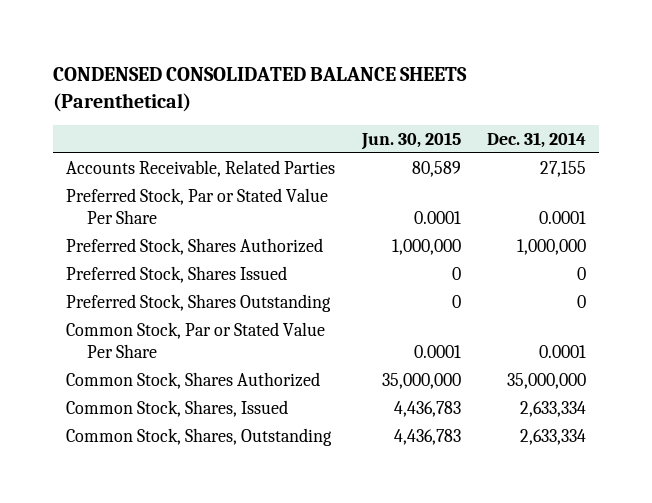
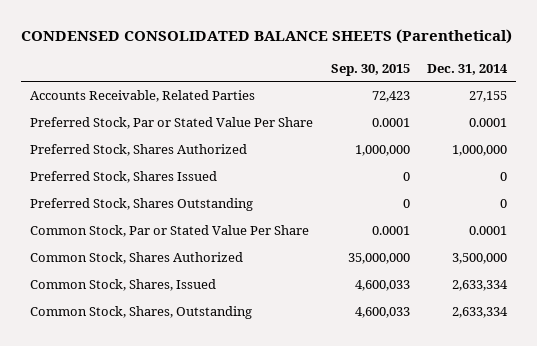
- | Jun. 30, 2015 | Dec. 31, 2014
+ | Sep. 30, 2015 | Dec. 31, 2014
- Common Stock, Shares Authorized | 35,000,000 | 35,000,000
+ Common Stock, Shares Authorized | 35,000,000 | 3,500,000

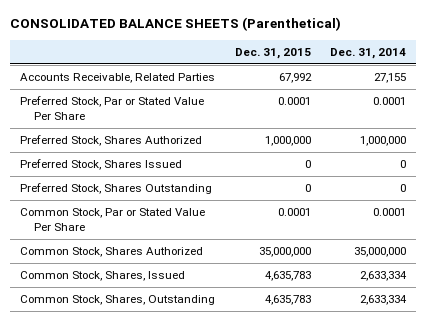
- CONDENSED CONSOLIDATED BALANCE SHEETS (Parenthetical)
+ CONSOLIDATED BALANCE SHEETS (Parenthetical)
- | Sep. 30, 2015 | Dec. 31, 2014
+ | Dec. 31, 2015 | Dec. 31, 2014
- Common Stock, Shares Authorized | 35,000,000 | 3,500,000
+ Common Stock, Shares Authorized | 35,000,000 | 35,000,000

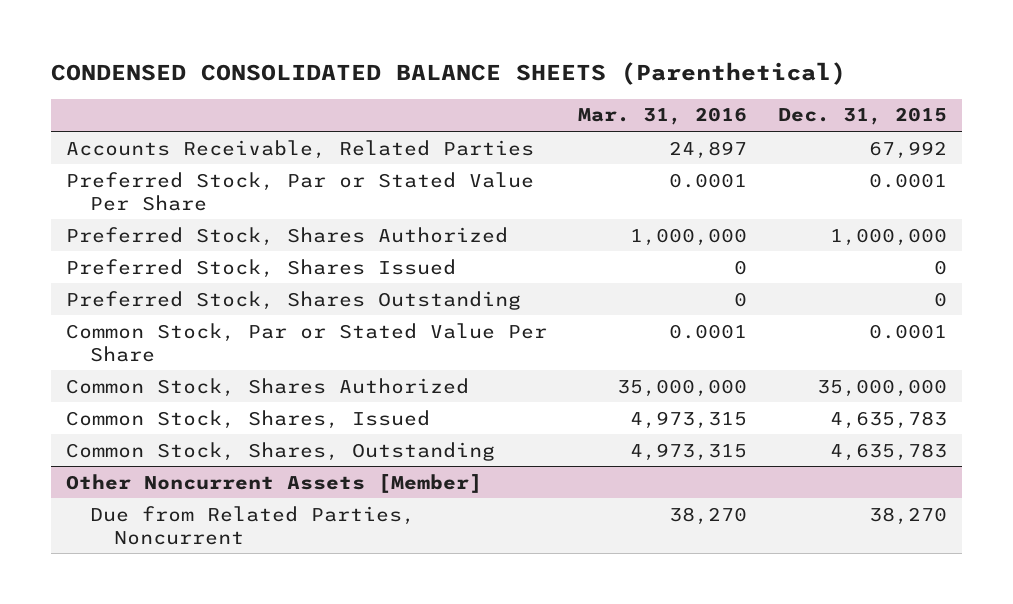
- CONSOLIDATED BALANCE SHEETS (Parenthetical)
+ CONDENSED CONSOLIDATED BALANCE SHEETS (Parenthetical)
- | Dec. 31, 2015 | Dec. 31, 2014
+ | Mar. 31, 2016 | Dec. 31, 2015
+ Other Noncurrent Assets [Member]
+ Due from Related Parties, Noncurrent | 38,270 | 38,270

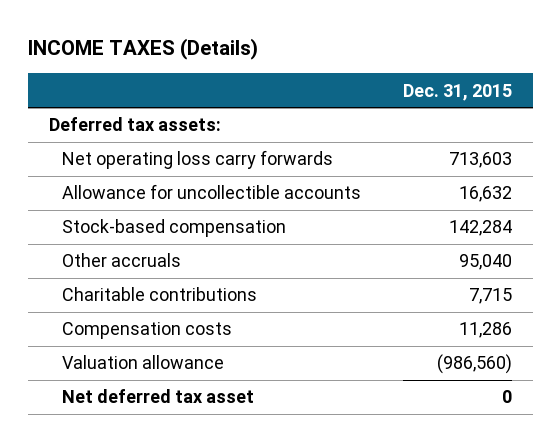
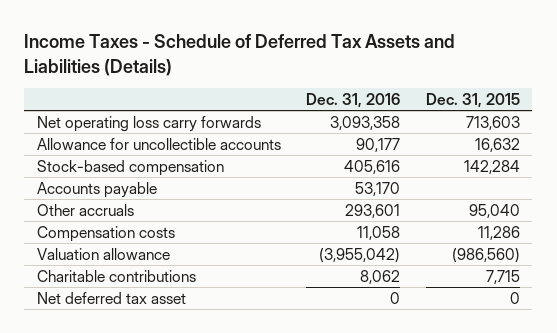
- INCOME TAXES (Details)
+ Income Taxes - Schedule of Deferred Tax Assets and Liabilities (Details)
- | Dec. 31, 2015
+ | Dec. 31, 2016 | Dec. 31, 2015
- Deferred tax assets:
+ Accounts payable | 53,170 |
moved down: Charitable contributions | 8,062 | 7,715

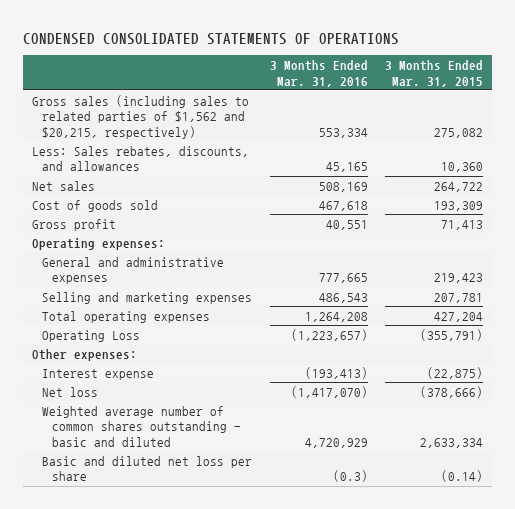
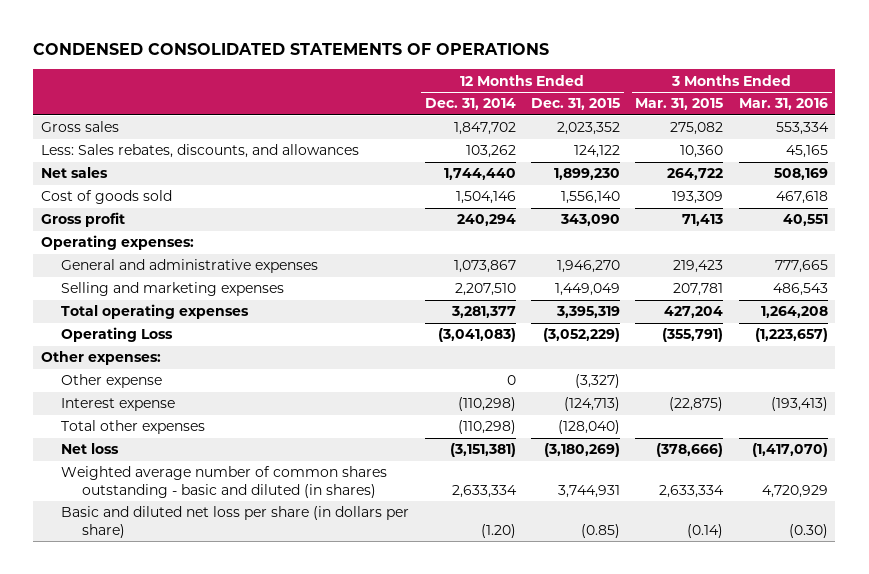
- | 3 Months Ended Mar. 31, 2016 | 3 Months Ended Mar. 31, 2015
+ | 12 Months Ended Dec. 31, 2014 | 12 Months Ended Dec. 31, 2015 | 3 Months Ended Mar. 31, 2015 | 3 Months Ended Mar. 31, 2016
- Gross sales (including sales to related parties of $1,562 and $20,215, respectively) | 553,334 | 275,082
+ Gross sales | 1,847,702 | 2,023,352 | 275,082 | 553,334
+ Other expense | 0 | (3,327) | |
+ Total other expenses | (110,298) | (128,040) | |
- Weighted average number of common shares outstanding - basic and diluted | 4,720,929 | 2,633,334
- Basic and diluted net loss per share | (0.3) | (0.14)
+ Weighted average number of common shares outstanding - basic and diluted (in shares) | 2,633,334 | 3,744,931 | 2,633,334 | 4,720,929
+ Basic and diluted net loss per share (in dollars per share) | (1.20) | (0.85) | (0.14) | (0.30)

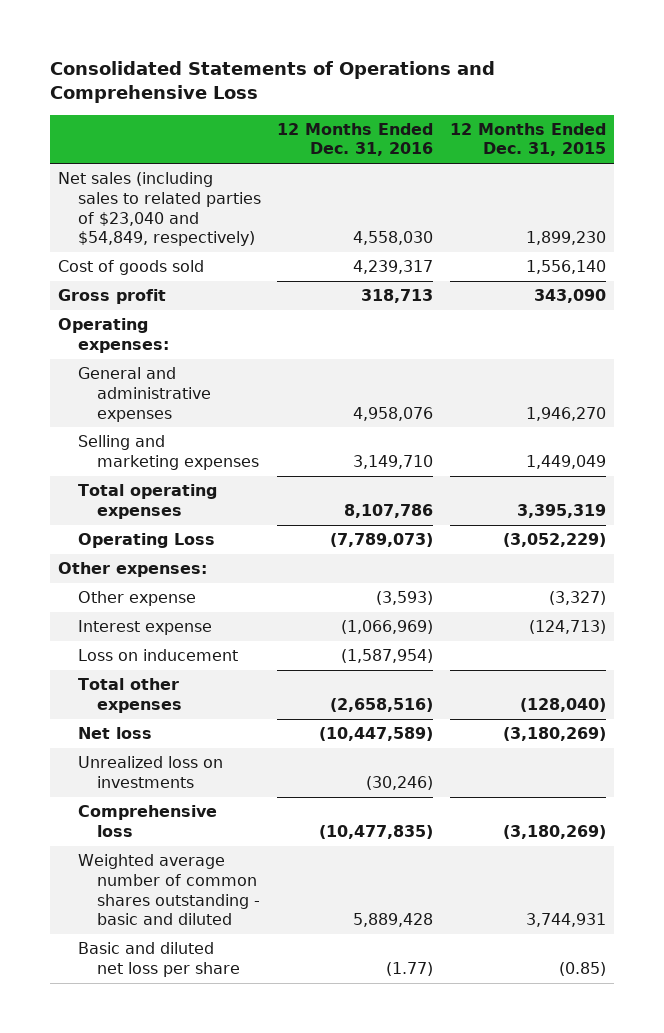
- CONDENSED CONSOLIDATED STATEMENTS OF OPERATIONS
+ Consolidated Statements of Operations and Comprehensive Loss
- | 12 Months Ended Dec. 31, 2014 | 12 Months Ended Dec. 31, 2015 | 3 Months Ended Mar. 31, 2015 | 3 Months Ended Mar. 31, 2016
+ | 12 Months Ended Dec. 31, 2016 | 12 Months Ended Dec. 31, 2015
- Gross sales | 1,847,702 | 2,023,352 | 275,082 | 553,334
- Less: Sales rebates, discounts, and allowances | 103,262 | 124,122 | 10,360 | 45,165
- Net sales | 1,744,440 | 1,899,230 | 264,722 | 508,169
+ Net sales (including sales to related parties of $23,040 and $54,849, respectively) | 4,558,030 | 1,899,230
+ Loss on inducement | (1,587,954) |
- Weighted average number of common shares outstanding - basic and diluted (in shares) | 2,633,334 | 3,744,931 | 2,633,334 | 4,720,929
- Basic and diluted net loss per share (in dollars per share) | (1.20) | (0.85) | (0.14) | (0.30)
+ Unrealized loss on investments | (30,246) |
+ Comprehensive loss | (10,477,835) | (3,180,269)
+ Weighted average number of common shares outstanding - basic and diluted | 5,889,428 | 3,744,931
+ Basic and diluted net loss per share | (1.77) | (0.85)

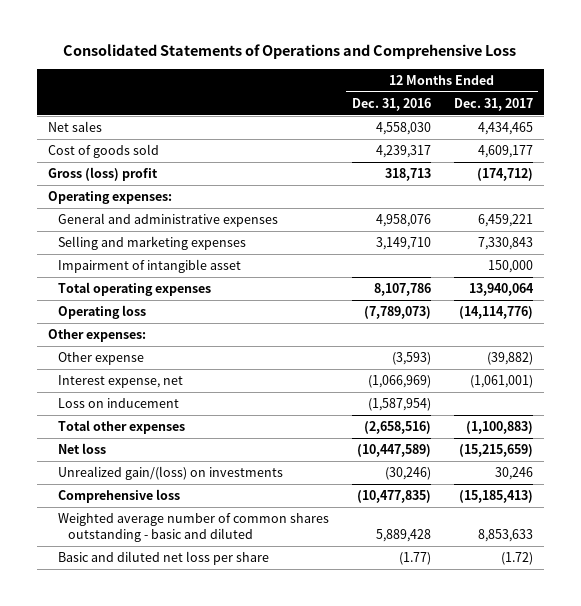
- | 12 Months Ended Dec. 31, 2016 | 12 Months Ended Dec. 31, 2015
+ | 12 Months Ended Dec. 31, 2016 | 12 Months Ended Dec. 31, 2017
- Net sales (including sales to related parties of $23,040 and $54,849, respectively) | 4,558,030 | 1,899,230
+ Net sales | 4,558,030 | 4,434,465
- Gross profit | 318,713 | 343,090
+ Gross (loss) profit | 318,713 | (174,712)
+ Impairment of intangible asset | | 150,000
- Operating Loss | (7,789,073) | (3,052,229)
+ Operating loss | (7,789,073) | (14,114,776)
- Interest expense | (1,066,969) | (124,713)
+ Interest expense, net | (1,066,969) | (1,061,001)
- Unrealized loss on investments | (30,246) |
+ Unrealized gain/(loss) on investments | (30,246) | 30,246

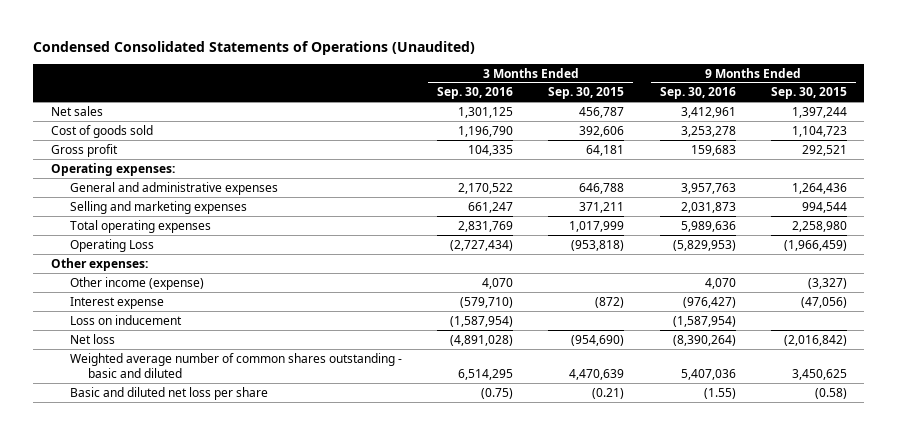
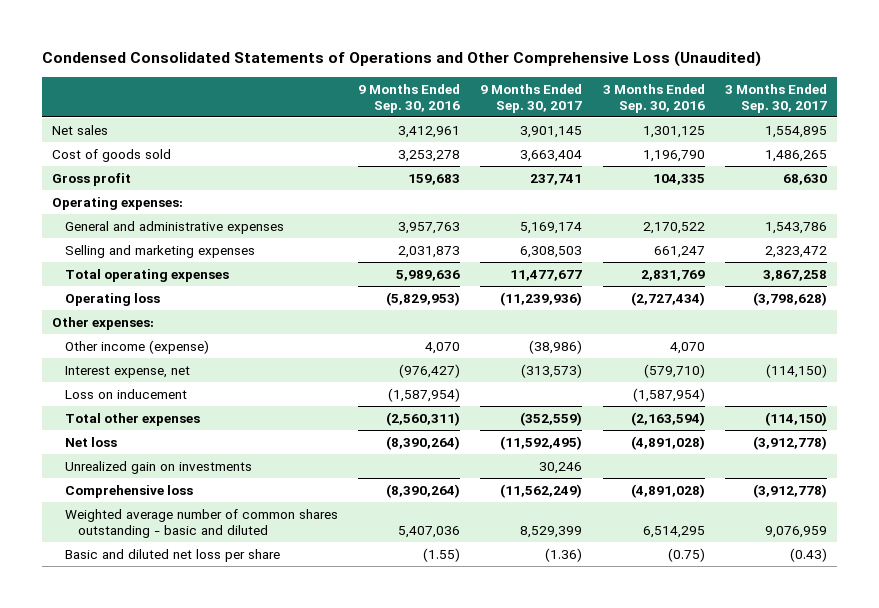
- Condensed Consolidated Statements of Operations (Unaudited)
+ Condensed Consolidated Statements of Operations and Other Comprehensive Loss (Unaudited)
- | 3 Months Ended Sep. 30, 2016 | 3 Months Ended Sep. 30, 2015 | 9 Months Ended Sep. 30, 2016 | 9 Months Ended Sep. 30, 2015
+ | 9 Months Ended Sep. 30, 2016 | 9 Months Ended Sep. 30, 2017 | 3 Months Ended Sep. 30, 2016 | 3 Months Ended Sep. 30, 2017
- Operating Loss | (2,727,434) | (953,818) | (5,829,953) | (1,966,459)
+ Operating loss | (5,829,953) | (11,239,936) | (2,727,434) | (3,798,628)
- Interest expense | (579,710) | (872) | (976,427) | (47,056)
+ Interest expense, net | (976,427) | (313,573) | (579,710) | (114,150)
+ Total other expenses | (2,560,311) | (352,559) | (2,163,594) | (114,150)
+ Unrealized gain on investments | | 30,246 | |
+ Comprehensive loss | (8,390,264) | (11,562,249) | (4,891,028) | (3,912,778)

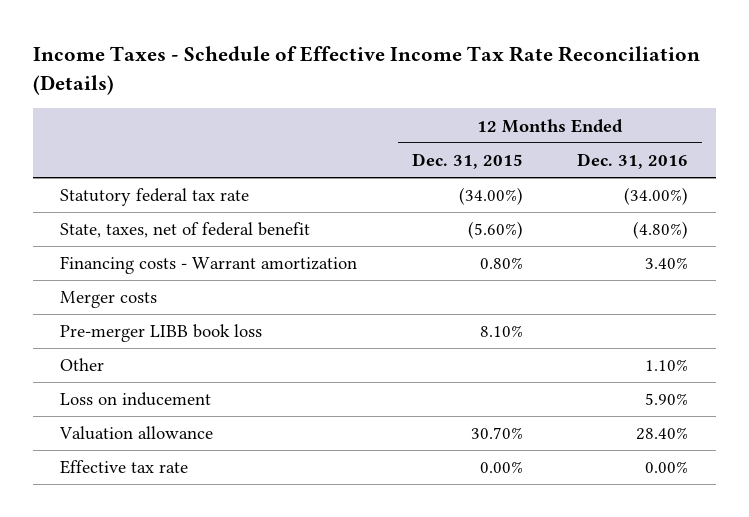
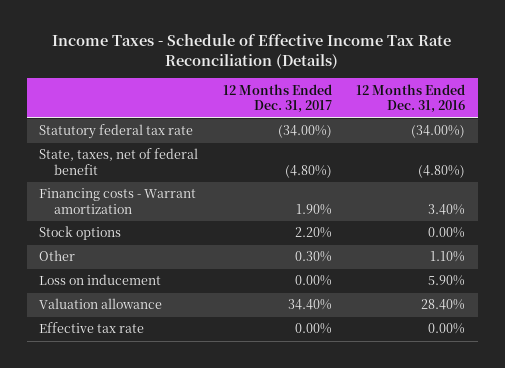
- | 12 Months Ended Dec. 31, 2015 | 12 Months Ended Dec. 31, 2016
+ | 12 Months Ended Dec. 31, 2017 | 12 Months Ended Dec. 31, 2016
- Merger costs
- Pre-merger LIBB book loss | 8.10% |
+ Stock options | 2.20% | 0.00%

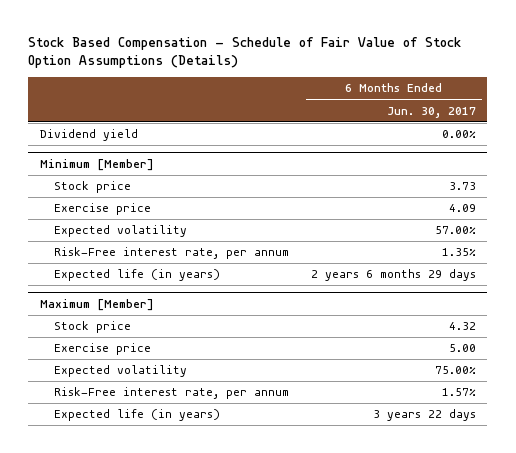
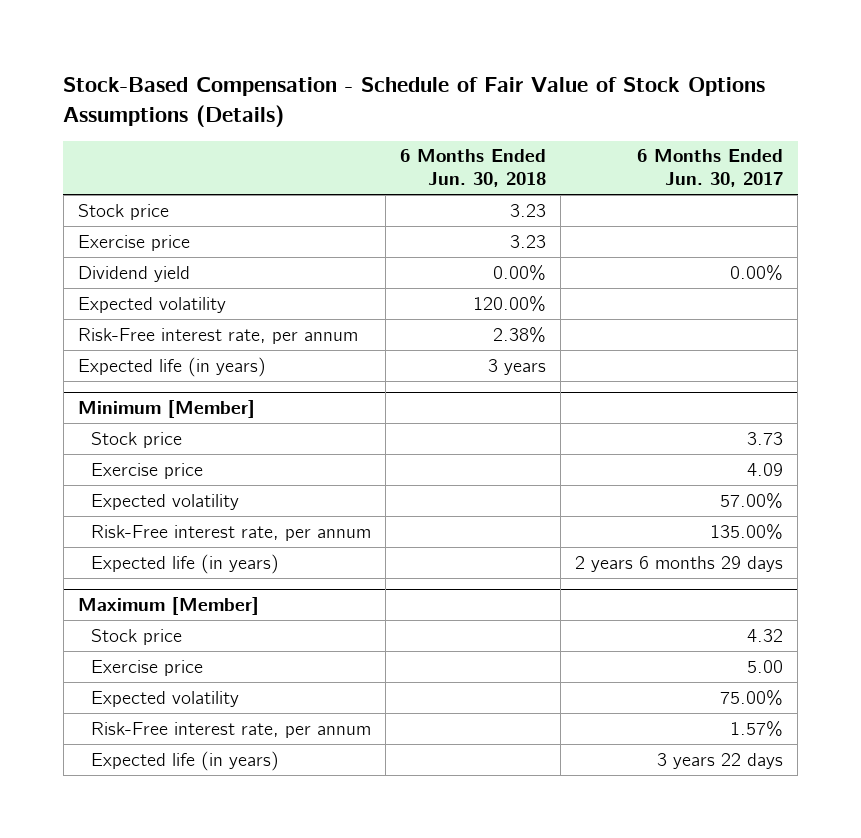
- Stock Based Compensation - Schedule of Fair Value of Stock Option Assumptions (Details)
+ Stock-Based Compensation - Schedule of Fair Value of Stock Options Assumptions (Details)
- | 6 Months Ended Jun. 30, 2017
+ | 6 Months Ended Jun. 30, 2018 | 6 Months Ended Jun. 30, 2017
+ Stock price | 3.23 |
+ Exercise price | 3.23 |
+ Expected volatility | 120.00% |
+ Risk-Free interest rate, per annum | 2.38% |
+ Expected life (in years) | 3 years |
@ Minimum [Member]
- Risk-Free interest rate, per annum | 1.35%
+ Risk-Free interest rate, per annum | | 135.00%

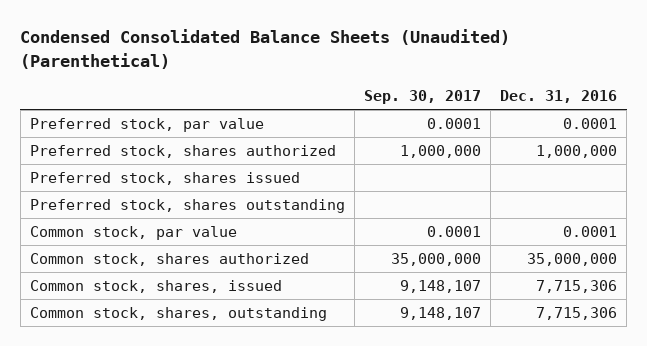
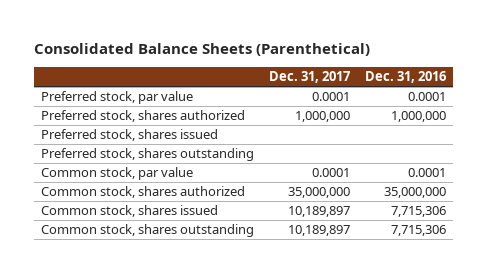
- Condensed Consolidated Balance Sheets (Unaudited) (Parenthetical)
+ Consolidated Balance Sheets (Parenthetical)
- | Sep. 30, 2017 | Dec. 31, 2016
+ | Dec. 31, 2017 | Dec. 31, 2016
- Common stock, shares, issued | 9,148,107 | 7,715,306
- Common stock, shares, outstanding | 9,148,107 | 7,715,306
+ Common stock, shares issued | 10,189,897 | 7,715,306
+ Common stock, shares outstanding | 10,189,897 | 7,715,306

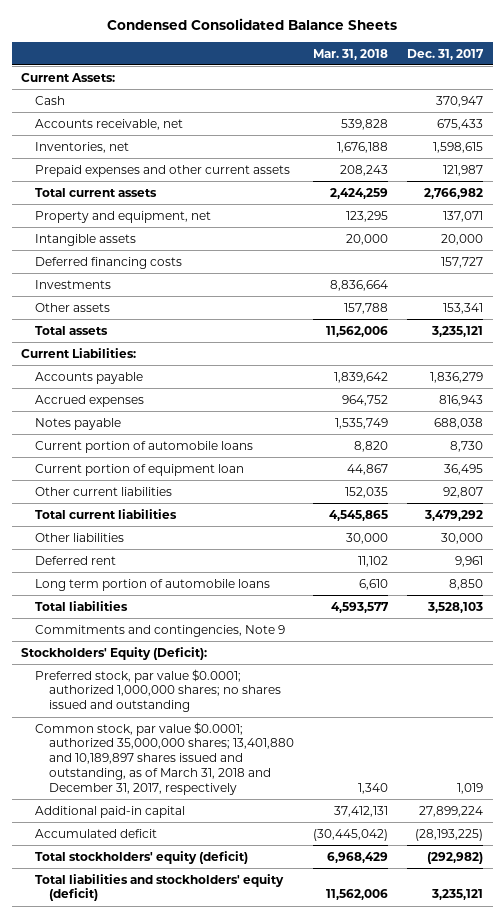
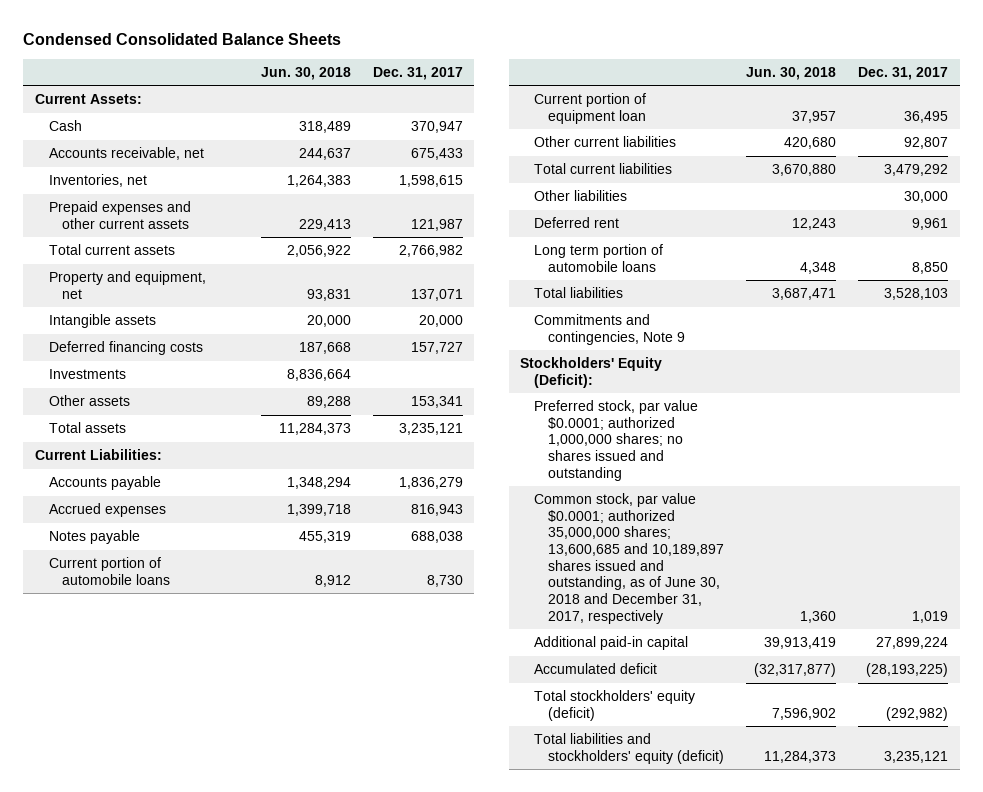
- | Mar. 31, 2018 | Dec. 31, 2017
+ | Jun. 30, 2018 | Dec. 31, 2017
- Common stock, par value $0.0001; authorized 35,000,000 shares; 13,401,880 and 10,189,897 shares issued and outstanding, as of March 31, 2018 and December 31, 2017, respectively | 1,340 | 1,019
+ Common stock, par value $0.0001; authorized 35,000,000 shares; 13,600,685 and 10,189,897 shares issued and outstanding, as of June 30, 2018 and December 31, 2017, respectively | 1,360 | 1,019

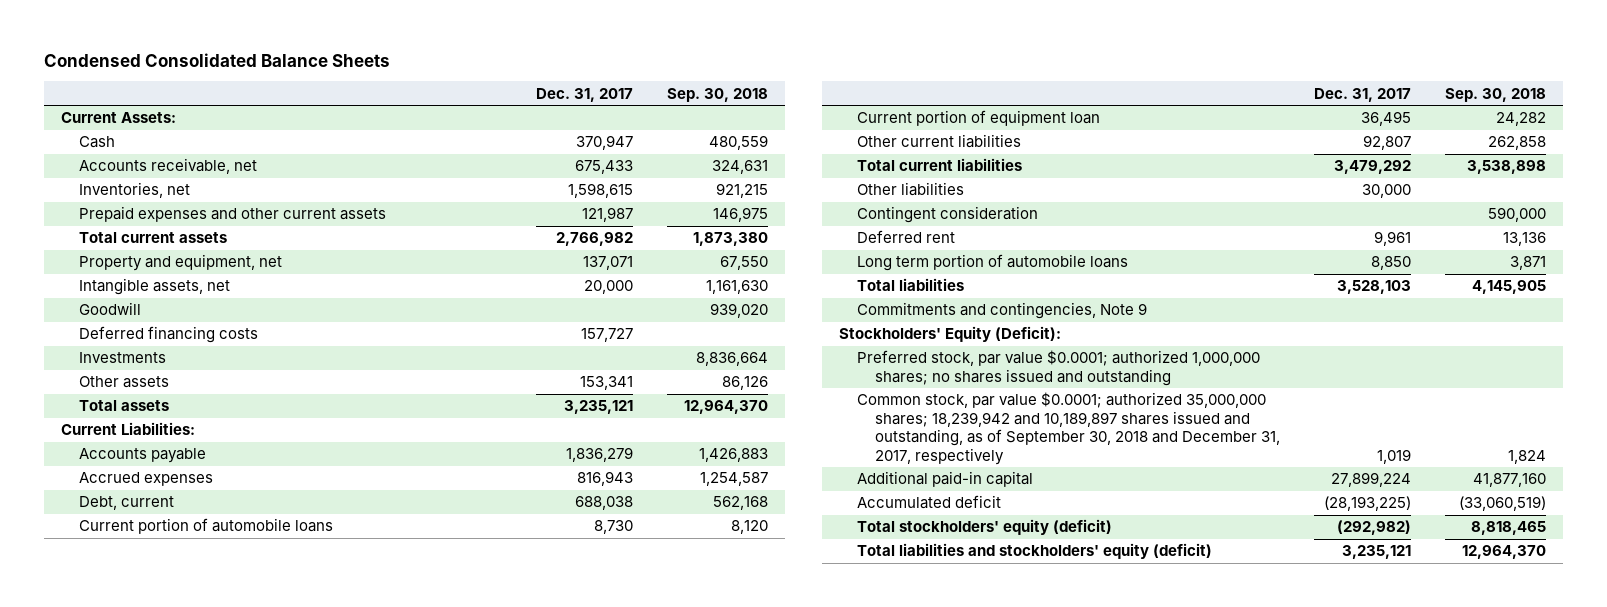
- | Jun. 30, 2018 | Dec. 31, 2017
+ | Dec. 31, 2017 | Sep. 30, 2018
- Intangible assets | 20,000 | 20,000
+ Intangible assets, net | 20,000 | 1,161,630
+ Goodwill | | 939,020
- Notes payable | 455,319 | 688,038
+ Debt, current | 688,038 | 562,168
+ Contingent consideration | | 590,000
- Common stock, par value $0.0001; authorized 35,000,000 shares; 13,600,685 and 10,189,897 shares issued and outstanding, as of June 30, 2018 and December 31, 2017, respectively | 1,360 | 1,019
+ Common stock, par value $0.0001; authorized 35,000,000 shares; 18,239,942 and 10,189,897 shares issued and outstanding, as of September 30, 2018 and December 31, 2017, respectively | 1,019 | 1,824

